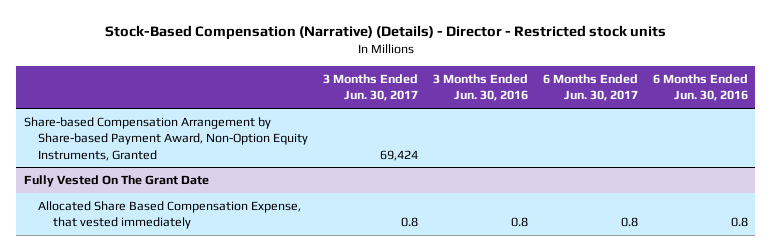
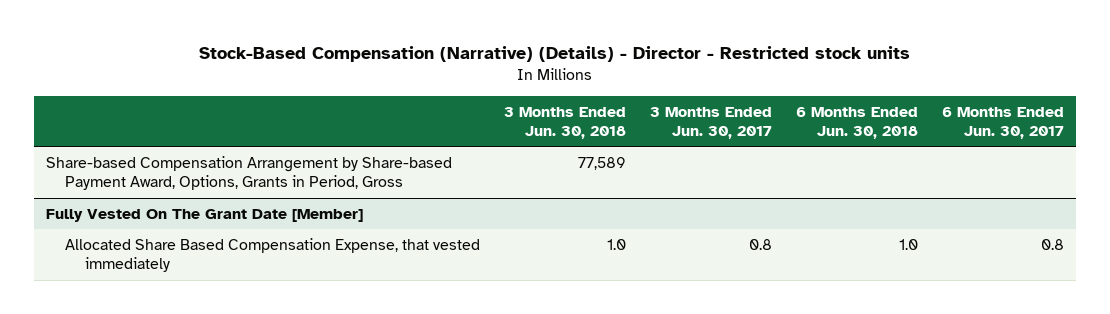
- | 3 Months Ended Jun. 30, 2017 | 3 Months Ended Jun. 30, 2016 | 6 Months Ended Jun. 30, 2017 | 6 Months Ended Jun. 30, 2016
+ | 3 Months Ended Jun. 30, 2018 | 3 Months Ended Jun. 30, 2017 | 6 Months Ended Jun. 30, 2018 | 6 Months Ended Jun. 30, 2017
- Share-based Compensation Arrangement by Share-based Payment Award, Non-Option Equity Instruments, Granted | 69,424 | | |
- Fully Vested On The Grant Date
+ Share-based Compensation Arrangement by Share-based Payment Award, Options, Grants in Period, Gross | 77,589 | | |
+ Fully Vested On The Grant Date [Member]

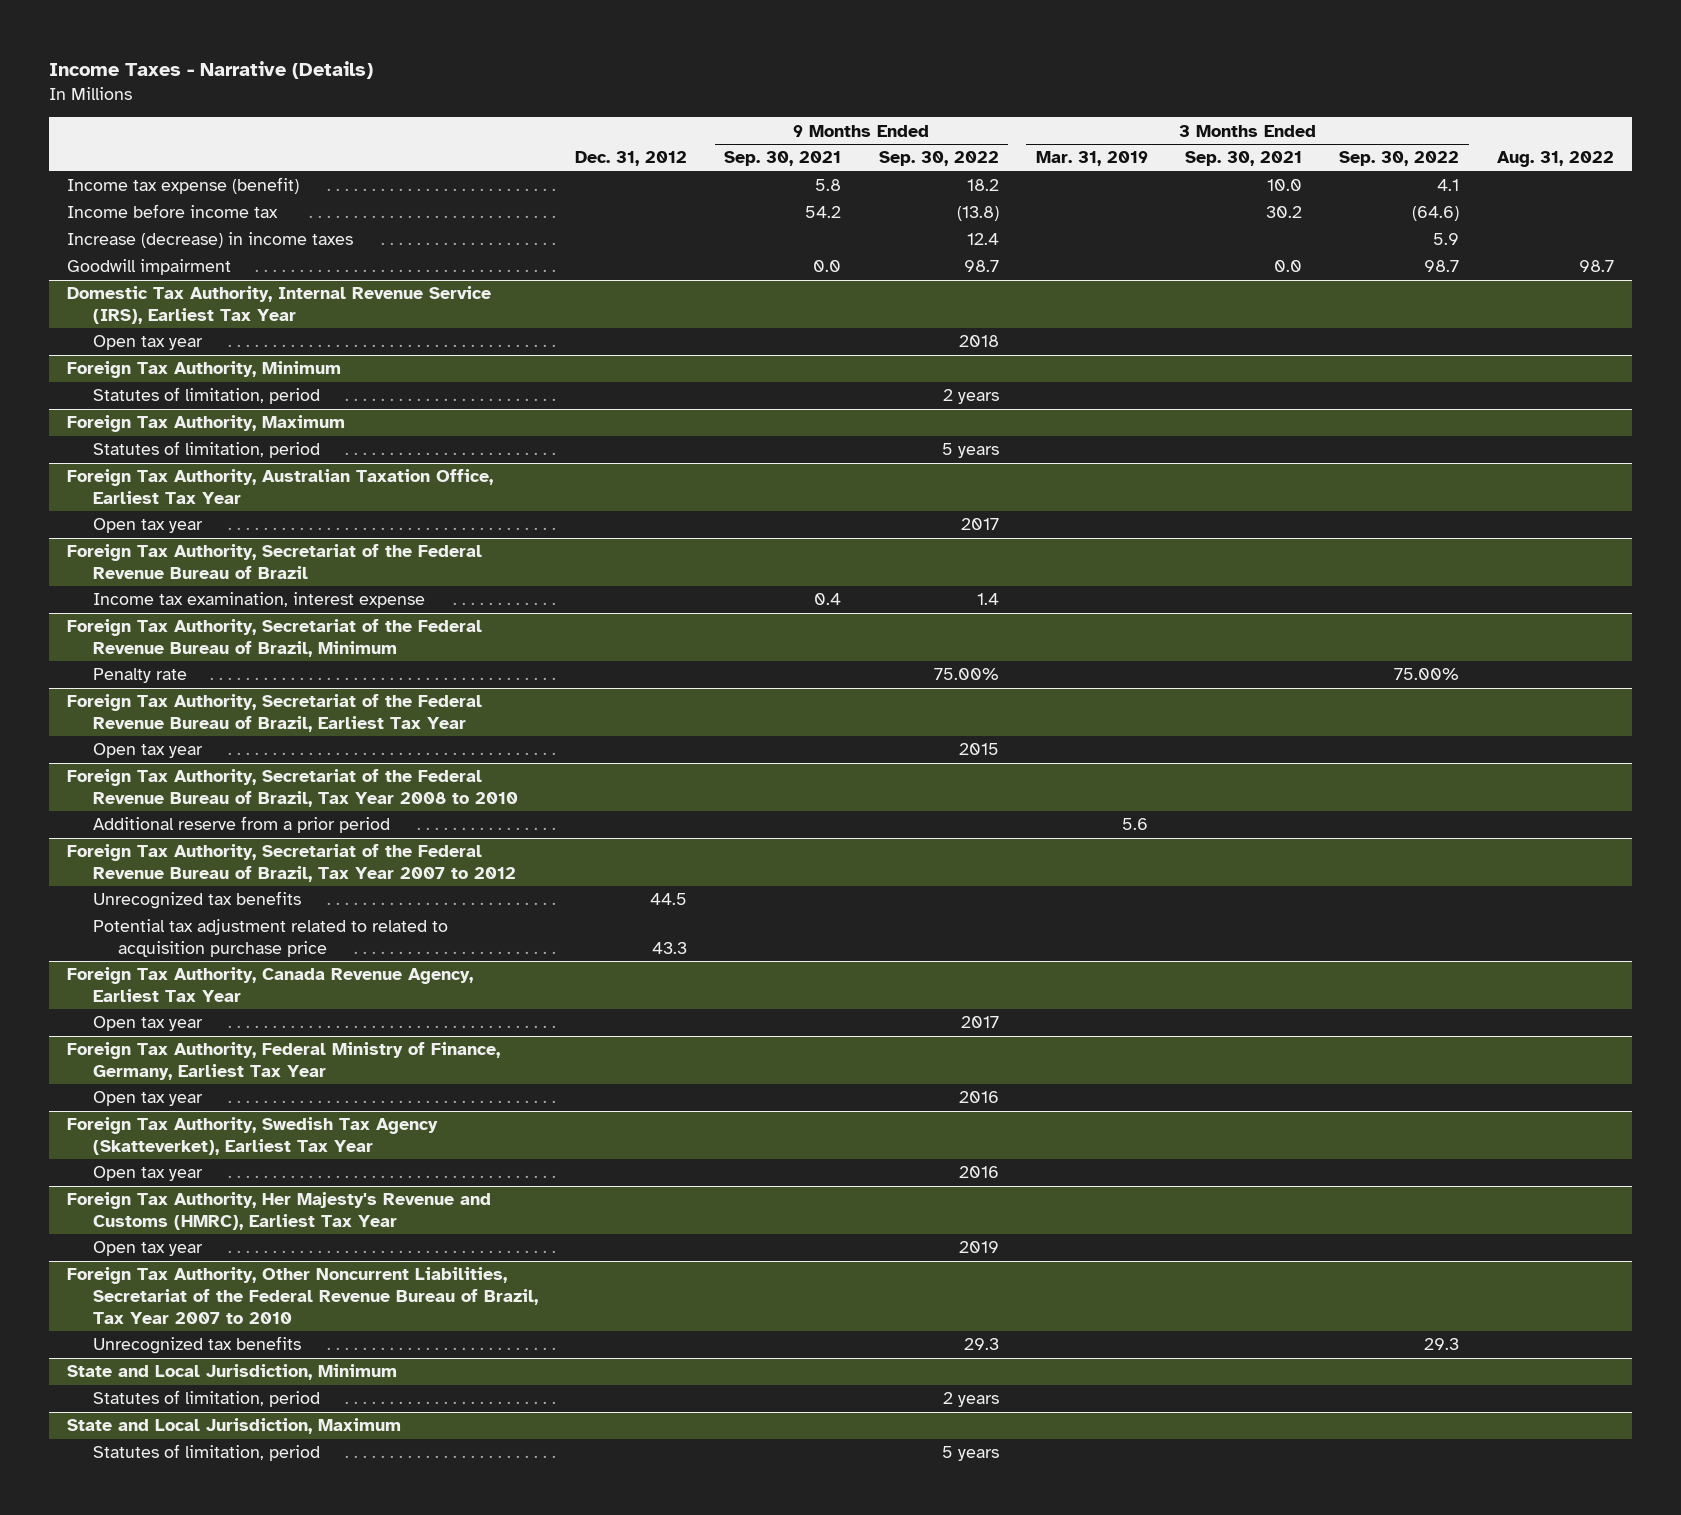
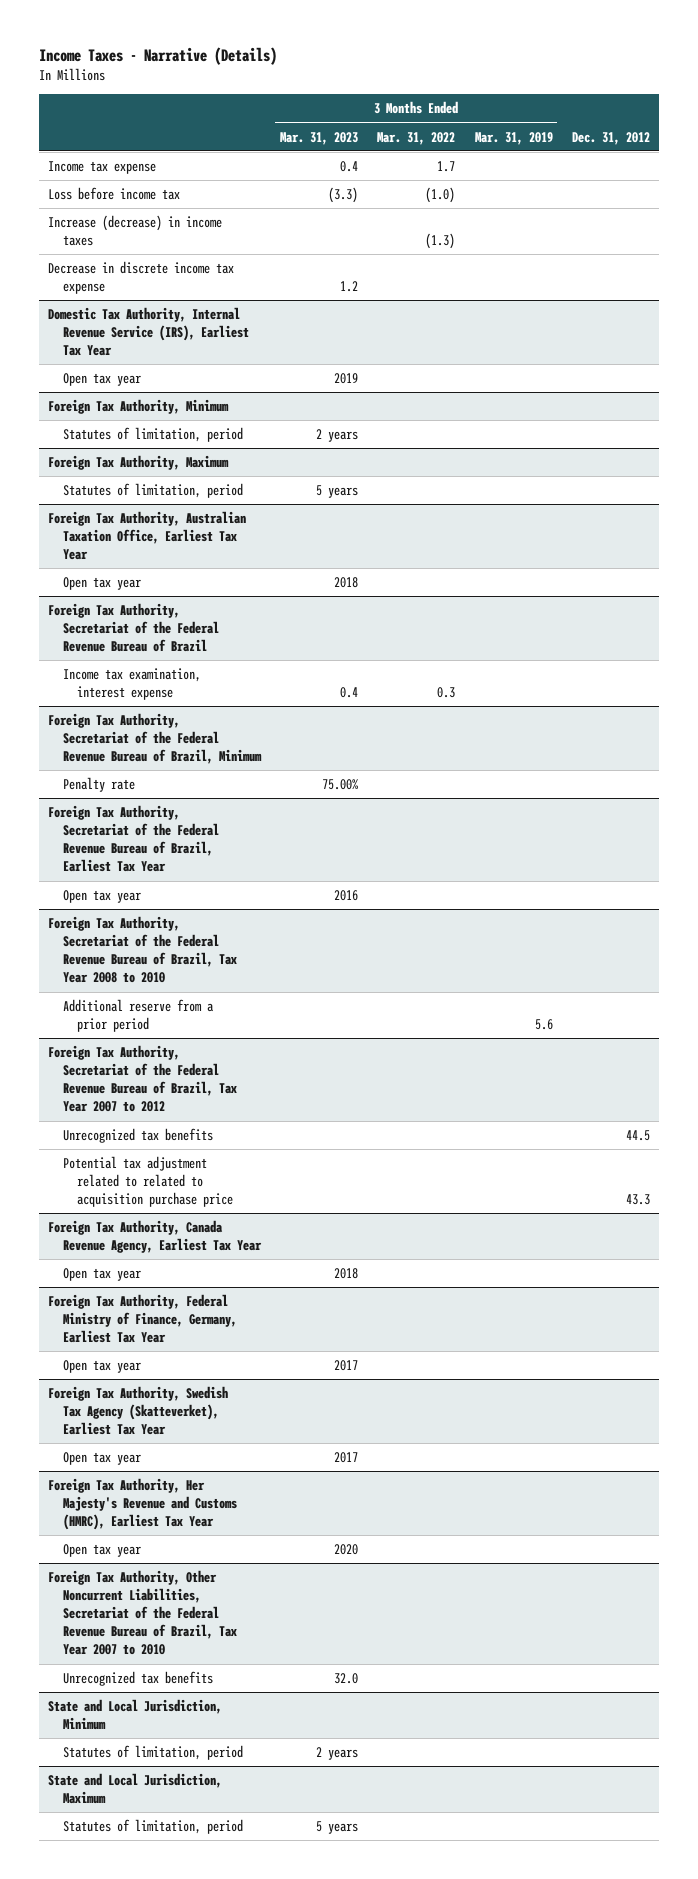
- | Dec. 31, 2012 | 9 Months Ended Sep. 30, 2021 | 9 Months Ended Sep. 30, 2022 | 3 Months Ended Mar. 31, 2019 | 3 Months Ended Sep. 30, 2021 | 3 Months Ended Sep. 30, 2022 | Aug. 31, 2022
+ | 3 Months Ended Mar. 31, 2023 | 3 Months Ended Mar. 31, 2022 | 3 Months Ended Mar. 31, 2019 | Dec. 31, 2012
- Income tax expense (benefit) | | 5.8 | 18.2 | | 10.0 | 4.1 |
- Income before income tax | | 54.2 | (13.8) | | 30.2 | (64.6) |
+ Income tax expense | 0.4 | 1.7 | |
+ Loss before income tax | (3.3) | (1.0) | |
- Goodwill impairment | | 0.0 | 98.7 | | 0.0 | 98.7 | 98.7
+ Decrease in discrete income tax expense | 1.2 | | |

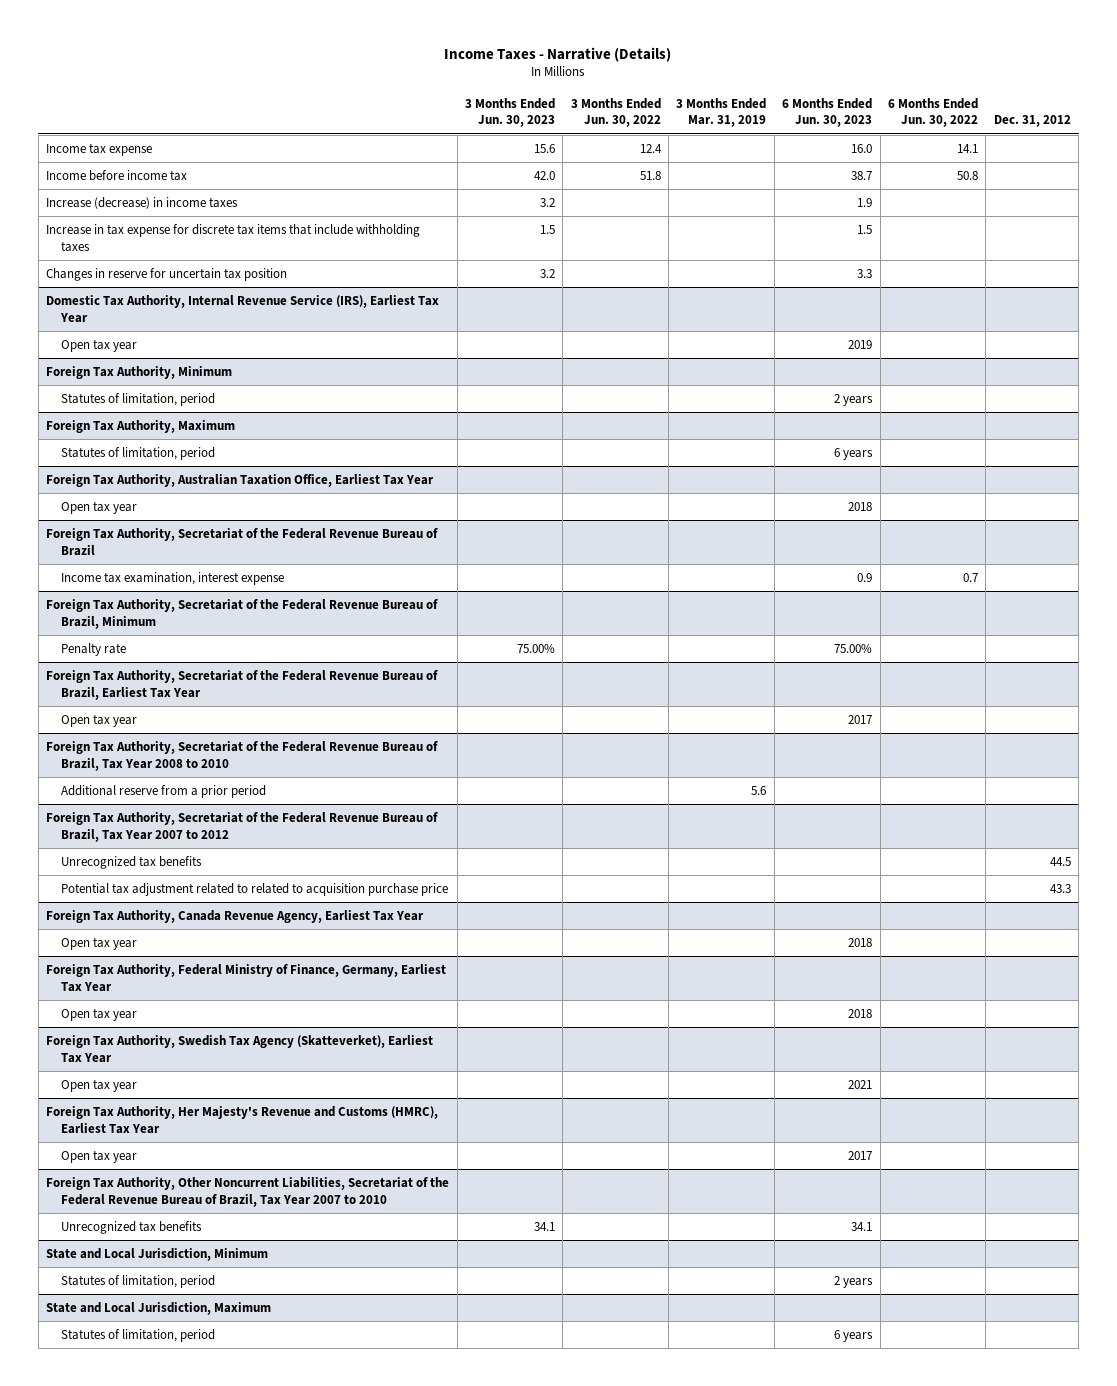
- | 3 Months Ended Mar. 31, 2023 | 3 Months Ended Mar. 31, 2022 | 3 Months Ended Mar. 31, 2019 | Dec. 31, 2012
+ | 3 Months Ended Jun. 30, 2023 | 3 Months Ended Jun. 30, 2022 | 3 Months Ended Mar. 31, 2019 | 6 Months Ended Jun. 30, 2023 | 6 Months Ended Jun. 30, 2022 | Dec. 31, 2012
- Loss before income tax | (3.3) | (1.0) | |
+ Income before income tax | 42.0 | 51.8 | | 38.7 | 50.8 |
- Decrease in discrete income tax expense | 1.2 | | |
+ Increase in tax expense for discrete tax items that include withholding taxes | 1.5 | | | 1.5 | |
+ Changes in reserve for uncertain tax position | 3.2 | | | 3.3 | |

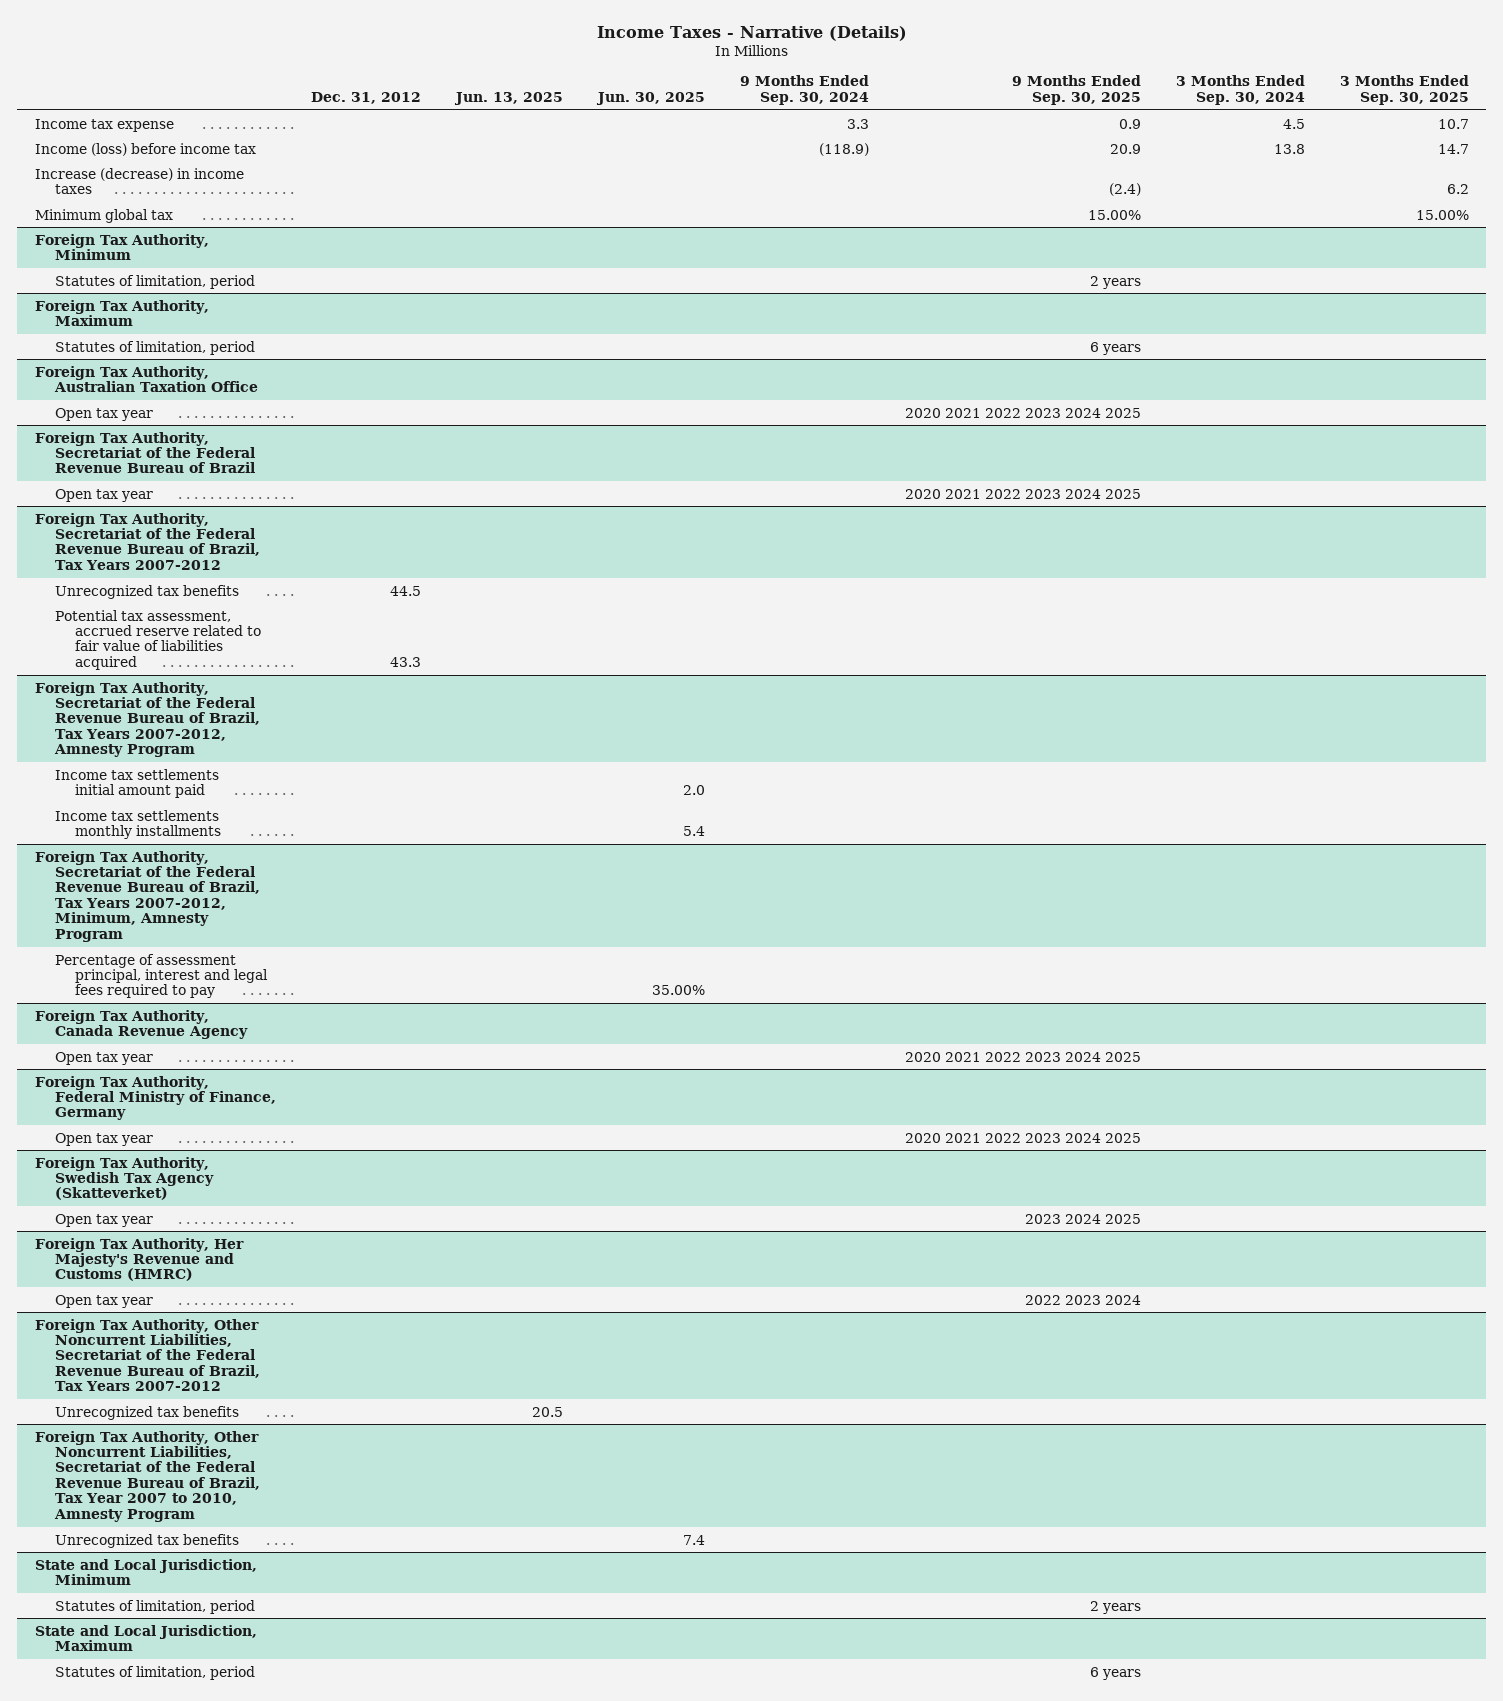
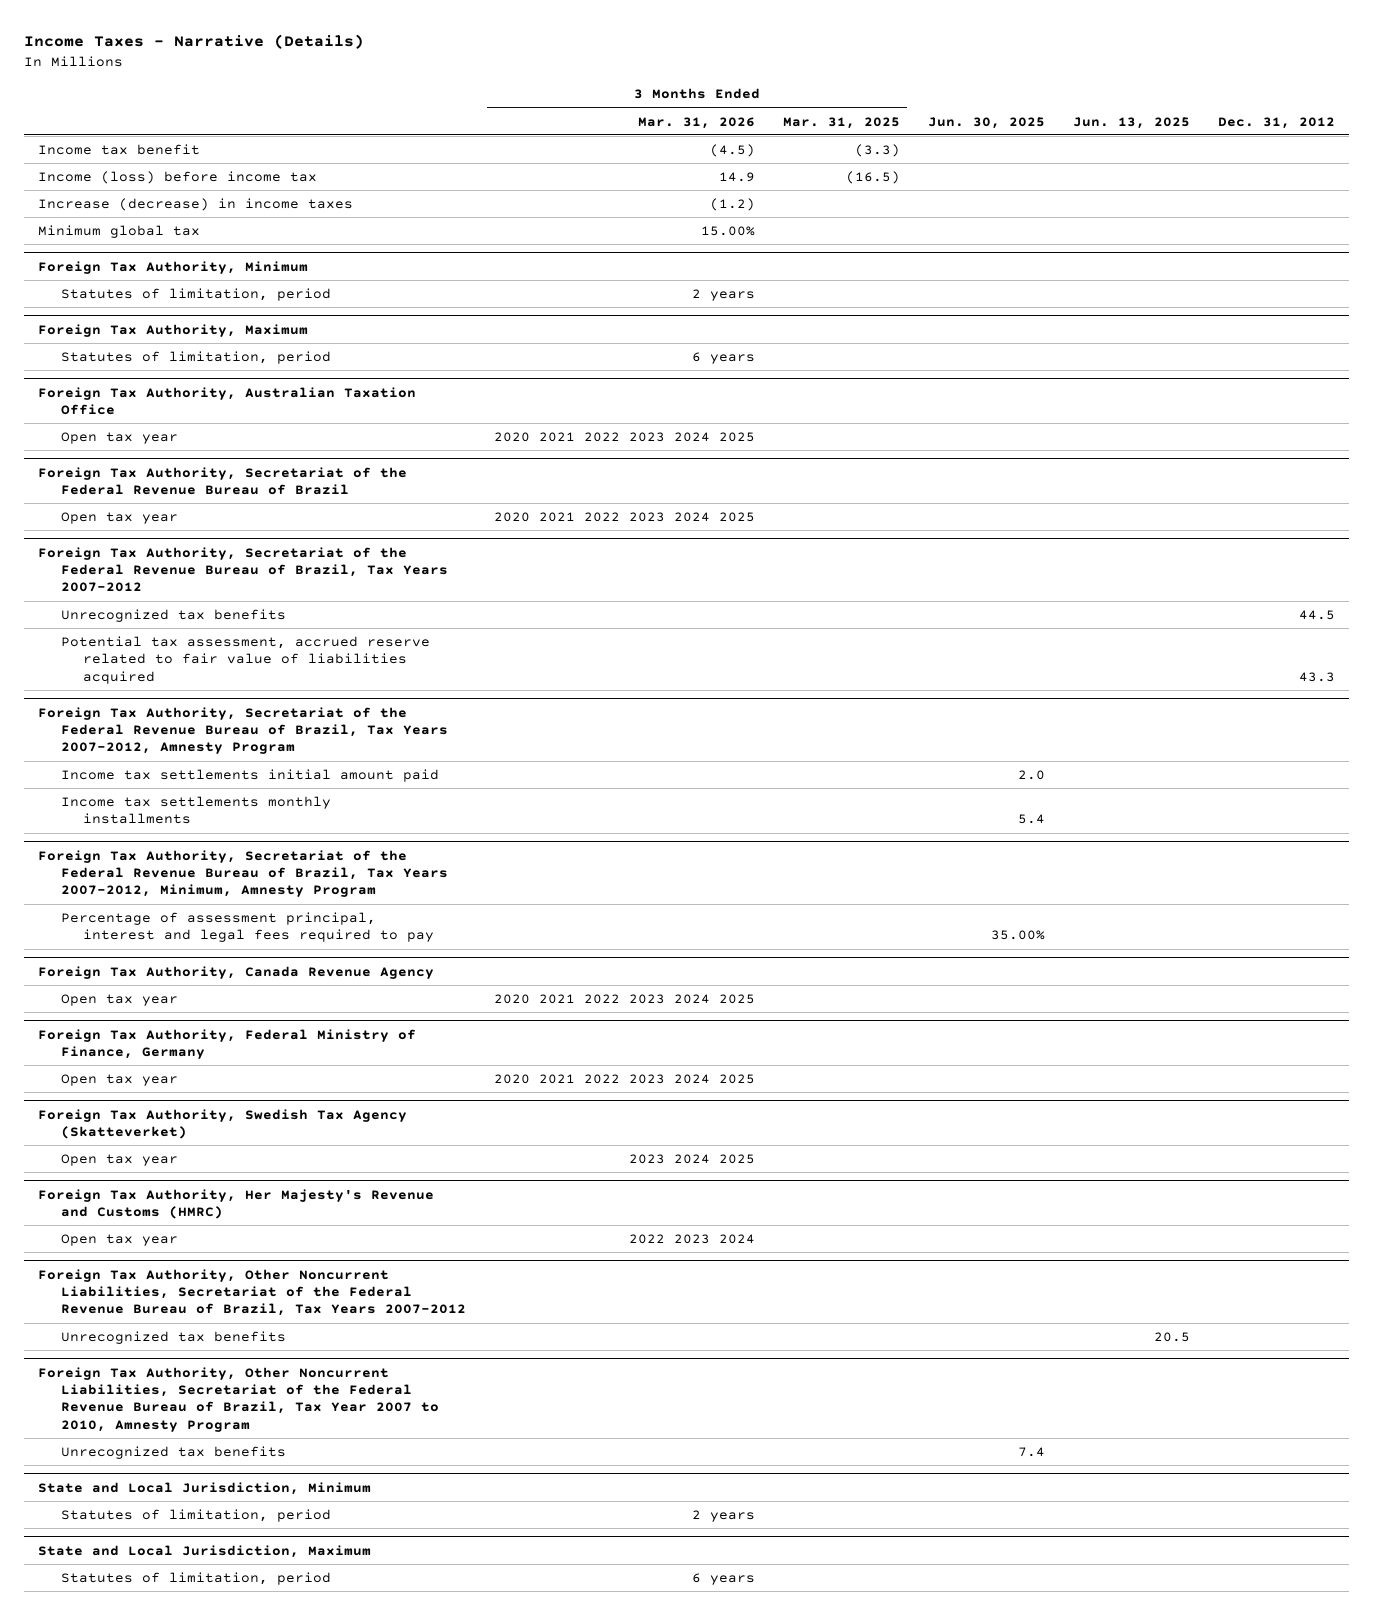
- | Dec. 31, 2012 | Jun. 13, 2025 | Jun. 30, 2025 | 9 Months Ended Sep. 30, 2024 | 9 Months Ended Sep. 30, 2025 | 3 Months Ended Sep. 30, 2024 | 3 Months Ended Sep. 30, 2025
+ | 3 Months Ended Mar. 31, 2026 | 3 Months Ended Mar. 31, 2025 | Jun. 30, 2025 | Jun. 13, 2025 | Dec. 31, 2012
- Income tax expense | | | | 3.3 | 0.9 | 4.5 | 10.7
+ Income tax benefit | (4.5) | (3.3) | | |

